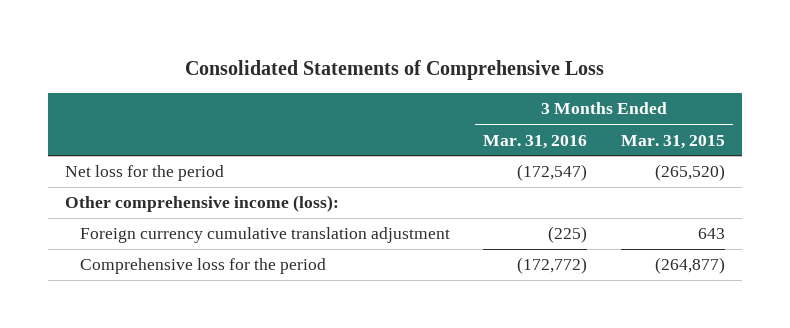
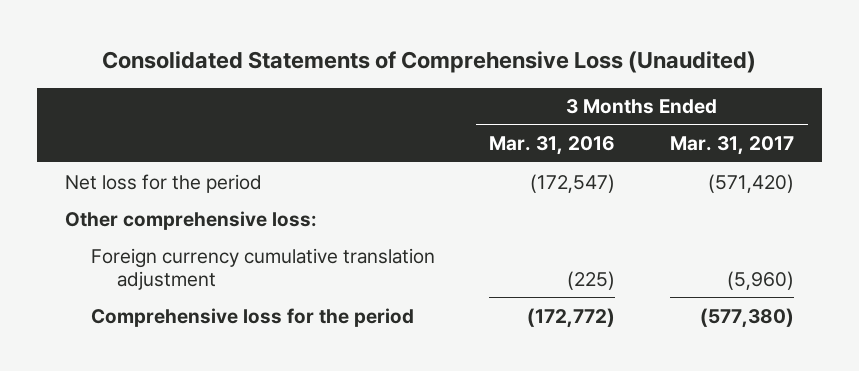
- Consolidated Statements of Comprehensive Loss
+ Consolidated Statements of Comprehensive Loss (Unaudited)
- | 3 Months Ended Mar. 31, 2016 | 3 Months Ended Mar. 31, 2015
+ | 3 Months Ended Mar. 31, 2016 | 3 Months Ended Mar. 31, 2017
- Other comprehensive income (loss):
+ Other comprehensive loss:

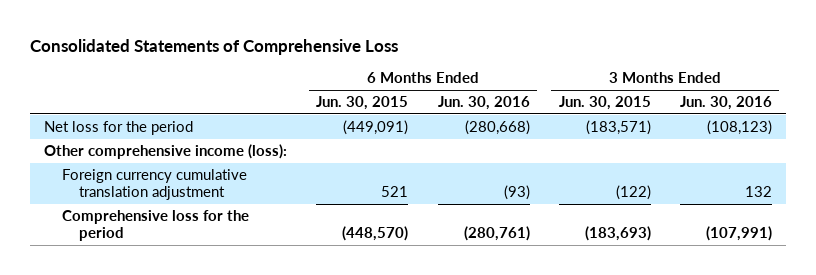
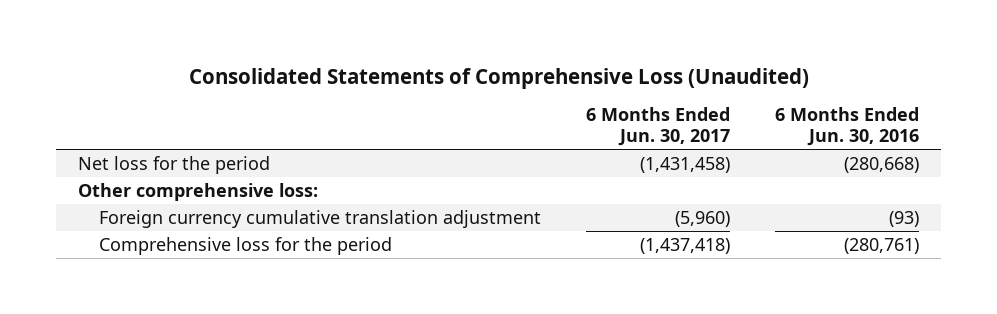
- Consolidated Statements of Comprehensive Loss
+ Consolidated Statements of Comprehensive Loss (Unaudited)
- | 6 Months Ended Jun. 30, 2015 | 6 Months Ended Jun. 30, 2016 | 3 Months Ended Jun. 30, 2015 | 3 Months Ended Jun. 30, 2016
+ | 6 Months Ended Jun. 30, 2017 | 6 Months Ended Jun. 30, 2016
- Other comprehensive income (loss):
+ Other comprehensive loss:

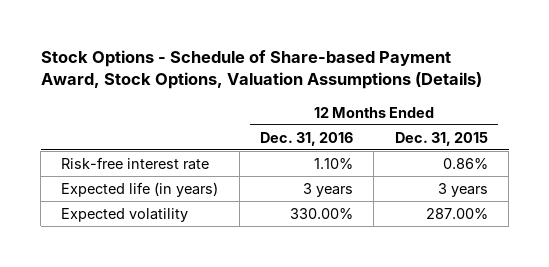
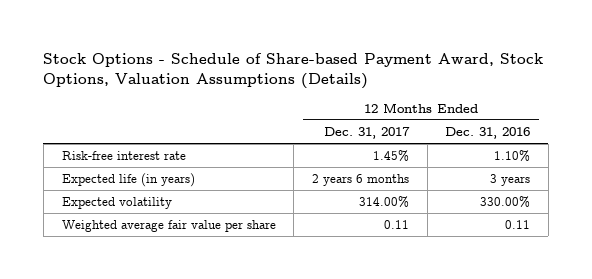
- | 12 Months Ended Dec. 31, 2016 | 12 Months Ended Dec. 31, 2015
+ | 12 Months Ended Dec. 31, 2017 | 12 Months Ended Dec. 31, 2016
+ Weighted average fair value per share | 0.11 | 0.11

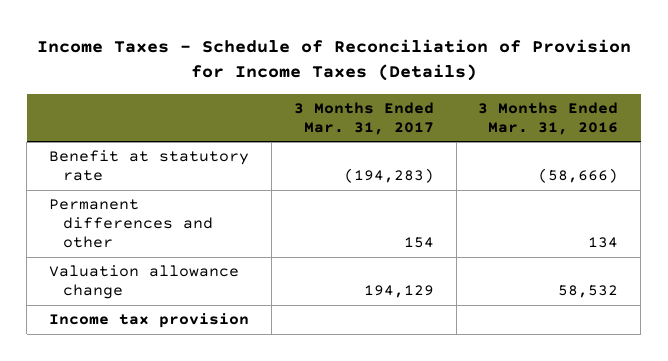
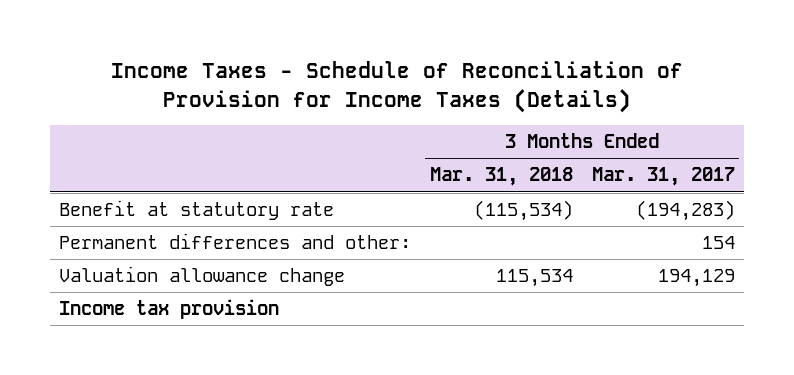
- | 3 Months Ended Mar. 31, 2017 | 3 Months Ended Mar. 31, 2016
+ | 3 Months Ended Mar. 31, 2018 | 3 Months Ended Mar. 31, 2017
- Permanent differences and other | 154 | 134
+ Permanent differences and other: | | 154

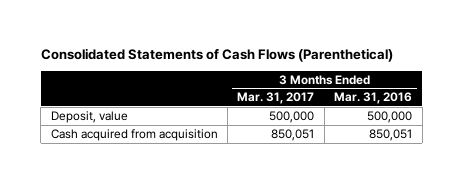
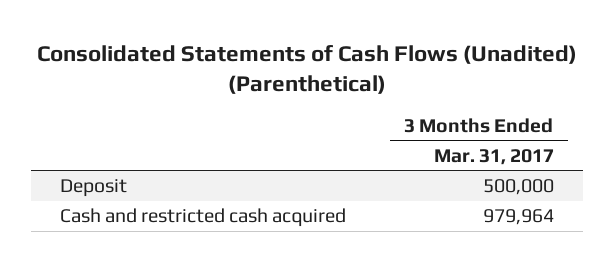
- Consolidated Statements of Cash Flows (Parenthetical)
+ Consolidated Statements of Cash Flows (Unadited) (Parenthetical)
- | 3 Months Ended Mar. 31, 2017 | 3 Months Ended Mar. 31, 2016
+ | 3 Months Ended Mar. 31, 2017
- Deposit, value | 500,000 | 500,000
- Cash acquired from acquisition | 850,051 | 850,051
+ Deposit | 500,000
+ Cash and restricted cash acquired | 979,964

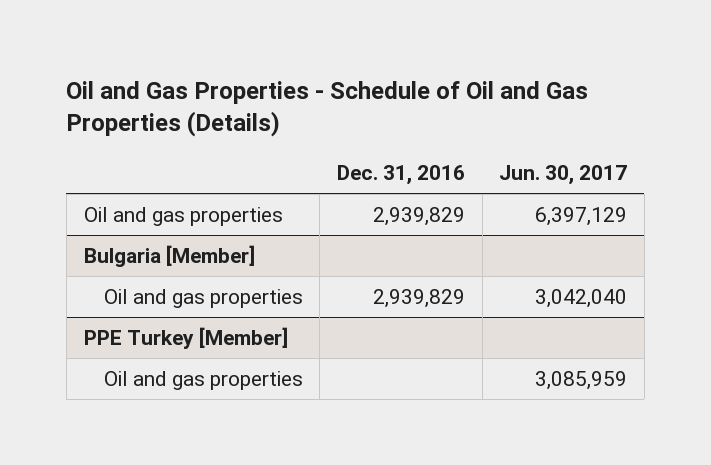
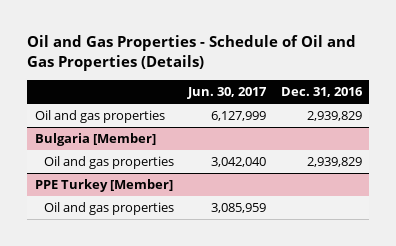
- | Dec. 31, 2016 | Jun. 30, 2017
+ | Jun. 30, 2017 | Dec. 31, 2016
- Oil and gas properties | 2,939,829 | 6,397,129
+ Oil and gas properties | 6,127,999 | 2,939,829

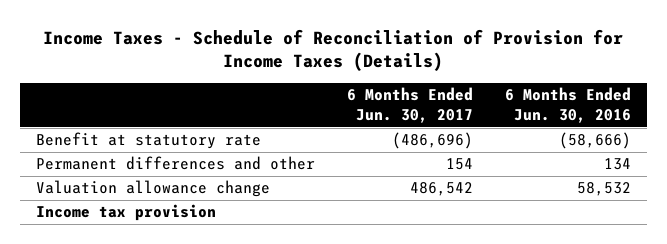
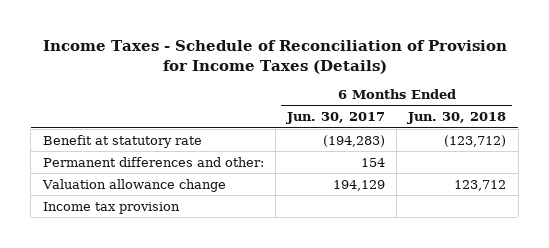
- | 6 Months Ended Jun. 30, 2017 | 6 Months Ended Jun. 30, 2016
+ | 6 Months Ended Jun. 30, 2017 | 6 Months Ended Jun. 30, 2018
- Benefit at statutory rate | (486,696) | (58,666)
- Permanent differences and other | 154 | 134
- Valuation allowance change | 486,542 | 58,532
+ Benefit at statutory rate | (194,283) | (123,712)
+ Permanent differences and other: | 154 |
+ Valuation allowance change | 194,129 | 123,712

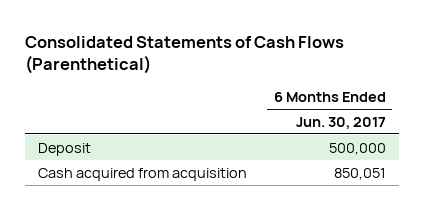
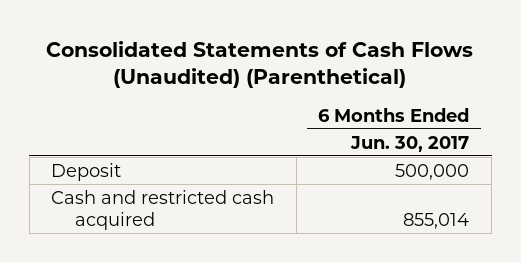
- Consolidated Statements of Cash Flows (Parenthetical)
+ Consolidated Statements of Cash Flows (Unaudited) (Parenthetical)
- Cash acquired from acquisition | 850,051
+ Cash and restricted cash acquired | 855,014

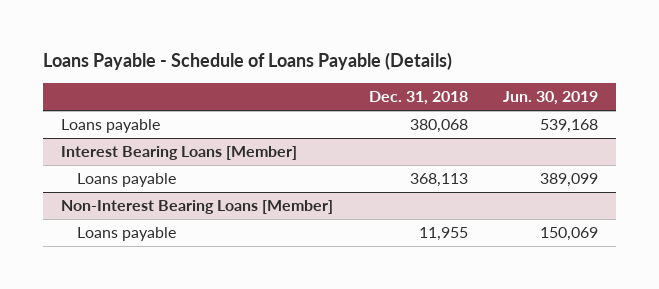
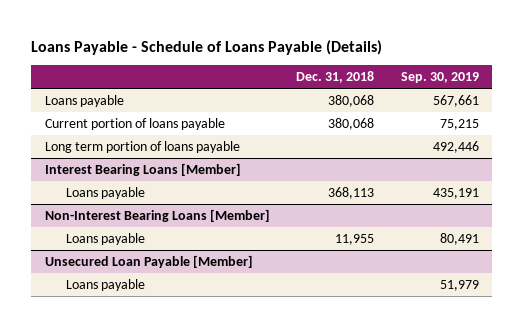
- | Dec. 31, 2018 | Jun. 30, 2019
+ | Dec. 31, 2018 | Sep. 30, 2019
+ Current portion of loans payable | 380,068 | 75,215
+ Long term portion of loans payable | | 492,446
+ Unsecured Loan Payable [Member]
+ Loans payable | | 51,979

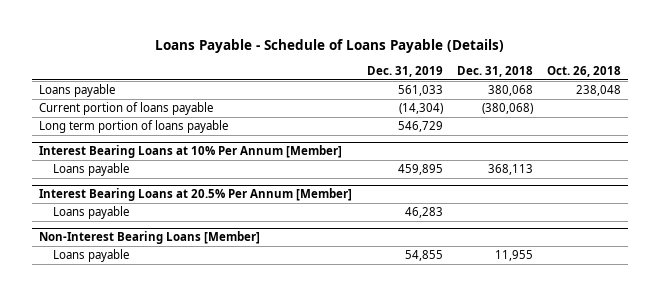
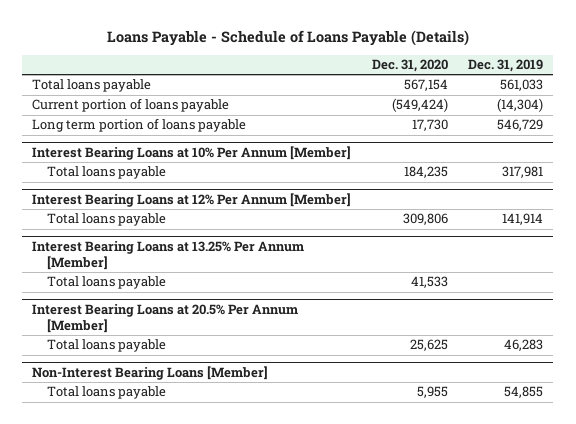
- | Dec. 31, 2019 | Dec. 31, 2018 | Oct. 26, 2018
+ | Dec. 31, 2020 | Dec. 31, 2019
- Loans payable | 561,033 | 380,068 | 238,048
+ Total loans payable | 567,154 | 561,033
@ Interest Bearing Loans at 10% Per Annum [Member]
- Loans payable | 459,895 | 368,113 |
+ Total loans payable | 184,235 | 317,981
+ Interest Bearing Loans at 12% Per Annum [Member]
+ Total loans payable | 309,806 | 141,914
+ Interest Bearing Loans at 13.25% Per Annum [Member]
+ Total loans payable | 41,533 |
@ Interest Bearing Loans at 20.5% Per Annum [Member]
- Loans payable | 46,283 | |
+ Total loans payable | 25,625 | 46,283
@ Non-Interest Bearing Loans [Member]
- Loans payable | 54,855 | 11,955 |
+ Total loans payable | 5,955 | 54,855

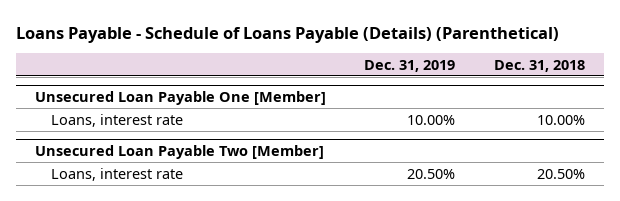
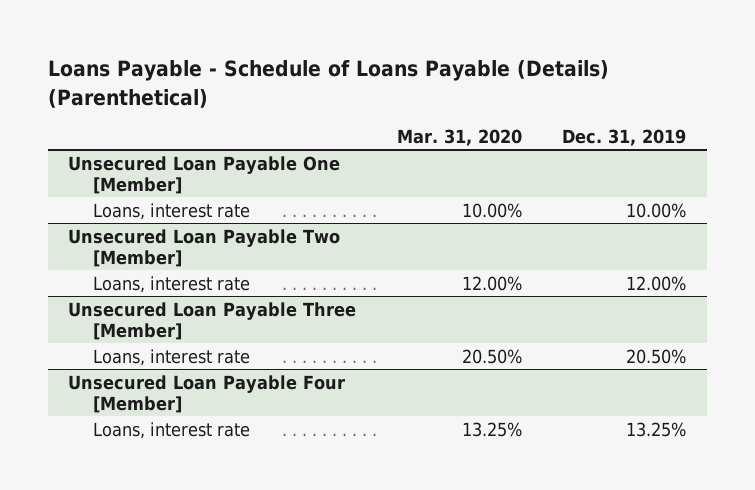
- | Dec. 31, 2019 | Dec. 31, 2018
+ | Mar. 31, 2020 | Dec. 31, 2019
@ Unsecured Loan Payable Two [Member]
+ Loans, interest rate | 12.00% | 12.00%
+ Unsecured Loan Payable Three [Member]
+ Unsecured Loan Payable Four [Member]
+ Loans, interest rate | 13.25% | 13.25%

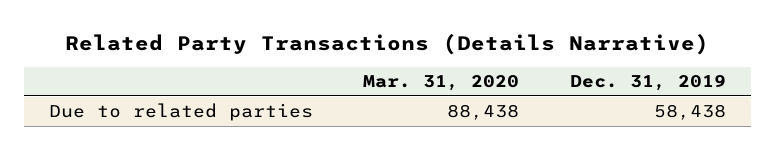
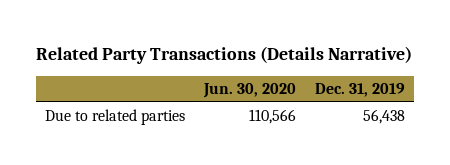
- | Mar. 31, 2020 | Dec. 31, 2019
+ | Jun. 30, 2020 | Dec. 31, 2019
- Due to related parties | 88,438 | 58,438
+ Due to related parties | 110,566 | 56,438

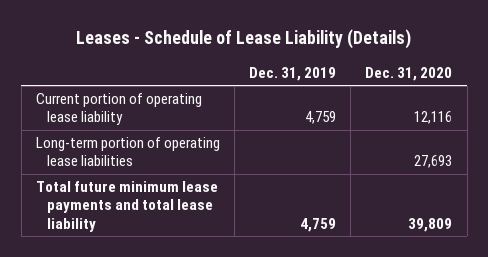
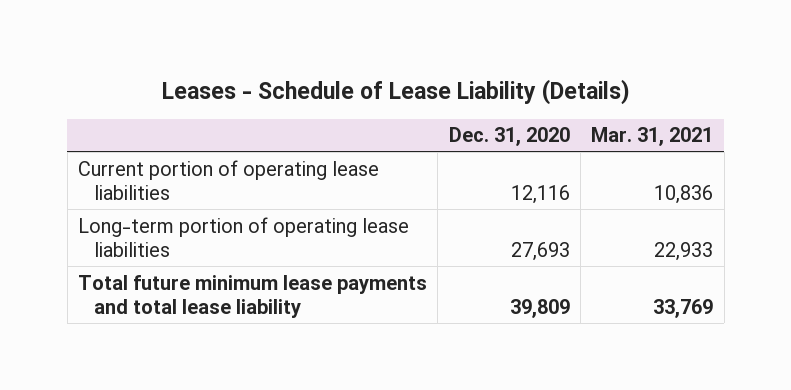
- | Dec. 31, 2019 | Dec. 31, 2020
+ | Dec. 31, 2020 | Mar. 31, 2021
- Current portion of operating lease liability | 4,759 | 12,116
+ Current portion of operating lease liabilities | 12,116 | 10,836

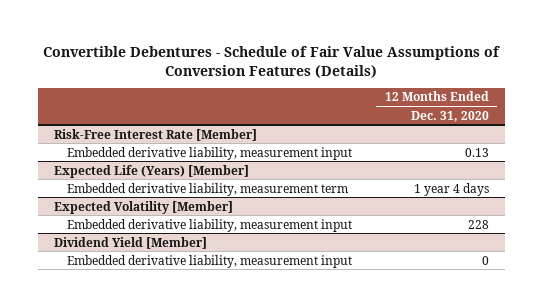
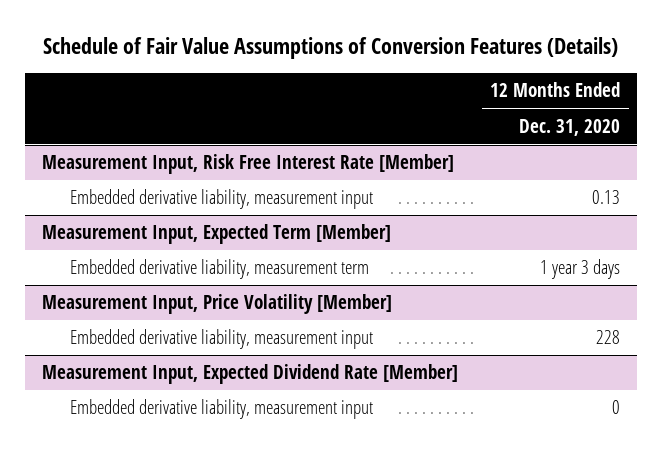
- Convertible Debentures - Schedule of Fair Value Assumptions of Conversion Features (Details)
+ Schedule of Fair Value Assumptions of Conversion Features (Details)
- Risk-Free Interest Rate [Member]
+ Measurement Input, Risk Free Interest Rate [Member]
- Expected Life (Years) [Member]
- Embedded derivative liability, measurement term | 1 year 4 days
- Expected Volatility [Member]
+ Measurement Input, Expected Term [Member]
+ Embedded derivative liability, measurement term | 1 year 3 days
+ Measurement Input, Price Volatility [Member]
- Dividend Yield [Member]
+ Measurement Input, Expected Dividend Rate [Member]

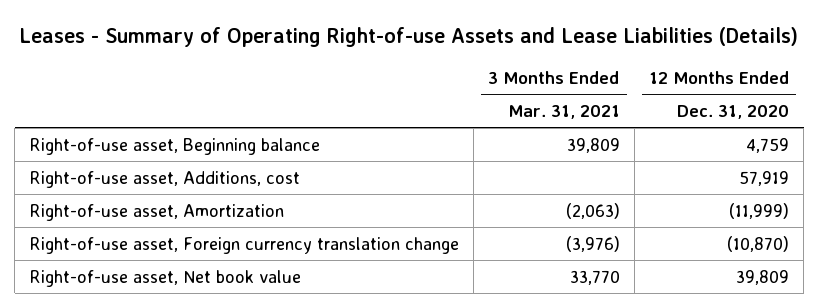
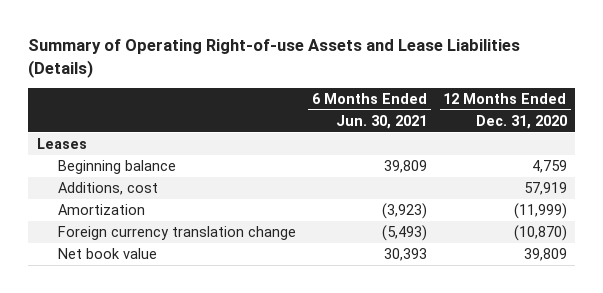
- Leases - Summary of Operating Right-of-use Assets and Lease Liabilities (Details)
+ Summary of Operating Right-of-use Assets and Lease Liabilities (Details)
- | 3 Months Ended Mar. 31, 2021 | 12 Months Ended Dec. 31, 2020
+ | 6 Months Ended Jun. 30, 2021 | 12 Months Ended Dec. 31, 2020
- Right-of-use asset, Beginning balance | 39,809 | 4,759
- Right-of-use asset, Additions, cost | | 57,919
- Right-of-use asset, Amortization | (2,063) | (11,999)
- Right-of-use asset, Foreign currency translation change | (3,976) | (10,870)
- Right-of-use asset, Net book value | 33,770 | 39,809
+ Leases
+ Beginning balance | 39,809 | 4,759
+ Additions, cost | | 57,919
+ Amortization | (3,923) | (11,999)
+ Foreign currency translation change | (5,493) | (10,870)
+ Net book value | 30,393 | 39,809

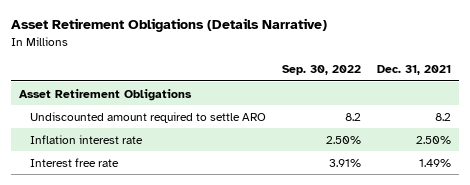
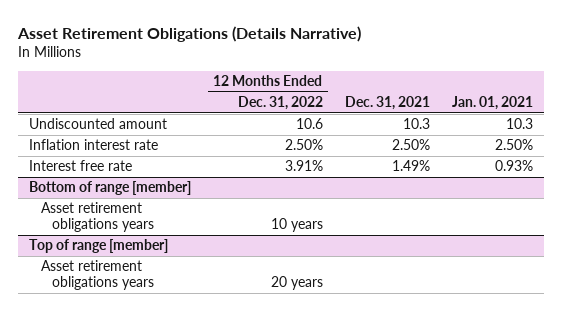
- | Sep. 30, 2022 | Dec. 31, 2021
+ | 12 Months Ended Dec. 31, 2022 | Dec. 31, 2021 | Jan. 01, 2021
- Asset Retirement Obligations
- Undiscounted amount required to settle ARO | 8.2 | 8.2
+ Undiscounted amount | 10.6 | 10.3 | 10.3
+ Bottom of range [member]
+ Asset retirement obligations years | 10 years | |
+ Top of range [member]
+ Asset retirement obligations years | 20 years | |

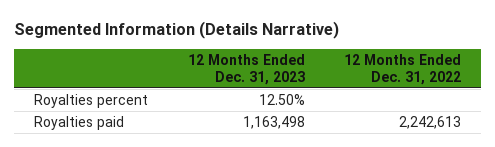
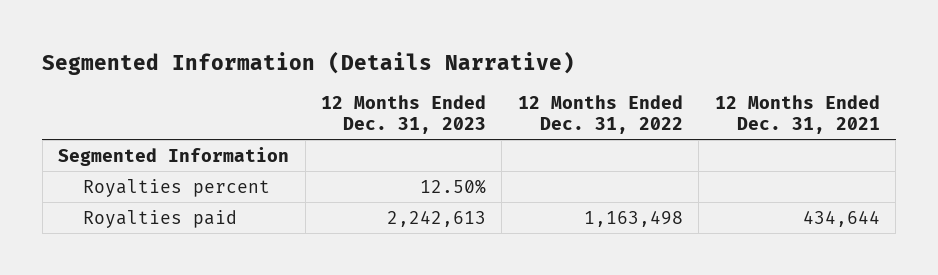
- | 12 Months Ended Dec. 31, 2023 | 12 Months Ended Dec. 31, 2022
+ | 12 Months Ended Dec. 31, 2023 | 12 Months Ended Dec. 31, 2022 | 12 Months Ended Dec. 31, 2021
+ Segmented Information
- Royalties paid | 1,163,498 | 2,242,613
+ Royalties paid | 2,242,613 | 1,163,498 | 434,644

